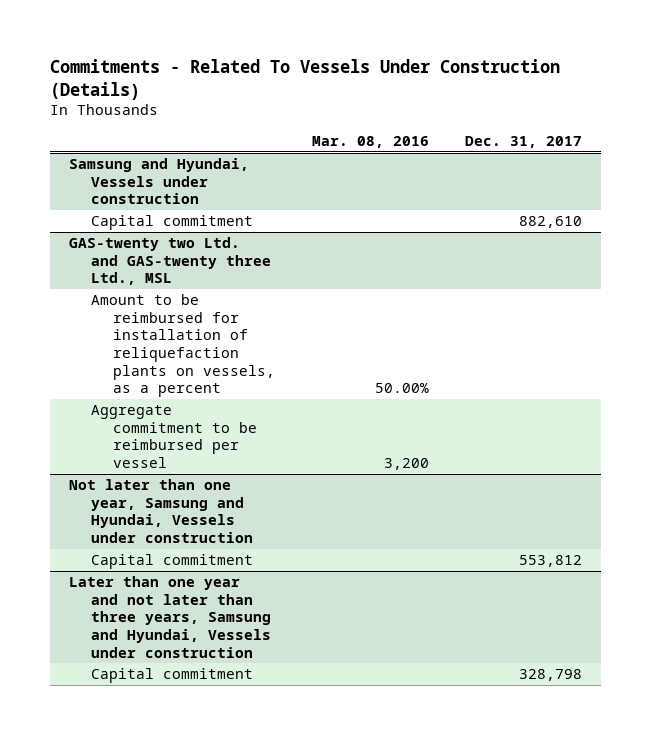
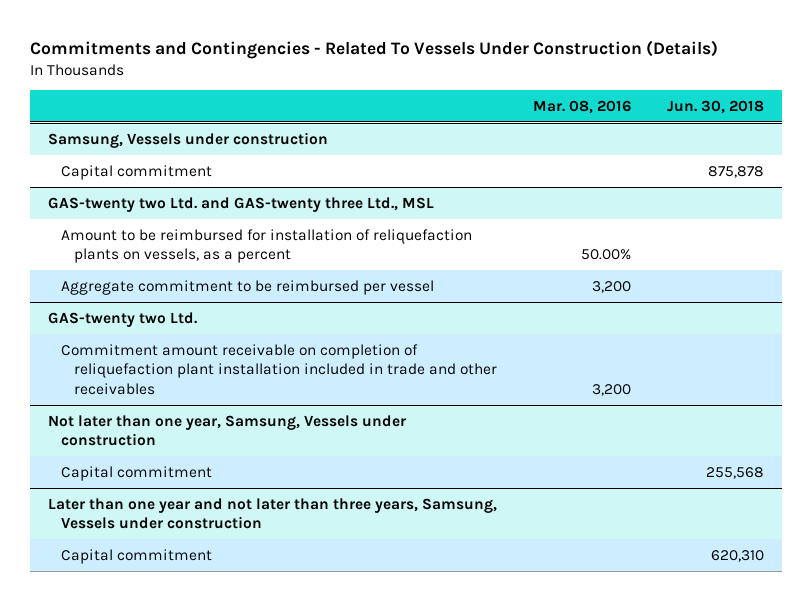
- Commitments - Related To Vessels Under Construction (Details)
+ Commitments and Contingencies - Related To Vessels Under Construction (Details)
- | Mar. 08, 2016 | Dec. 31, 2017
+ | Mar. 08, 2016 | Jun. 30, 2018
- Samsung and Hyundai, Vessels under construction
+ Samsung, Vessels under construction
- Not later than one year, Samsung and Hyundai, Vessels under construction
+ GAS-twenty two Ltd.
+ Commitment amount receivable on completion of reliquefaction plant installation included in trade and other receivables | 3,200 |
+ Not later than one year, Samsung, Vessels under construction
- Later than one year and not later than three years, Samsung and Hyundai, Vessels under construction
+ Later than one year and not later than three years, Samsung, Vessels under construction

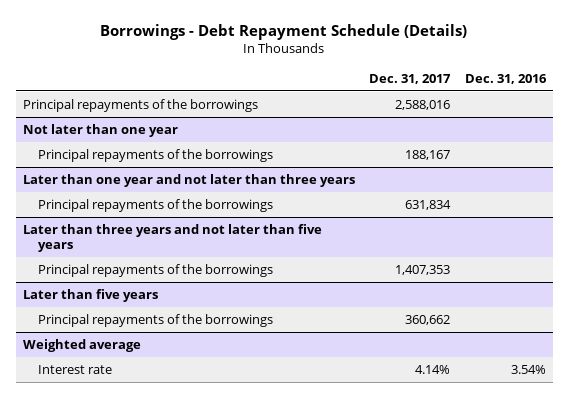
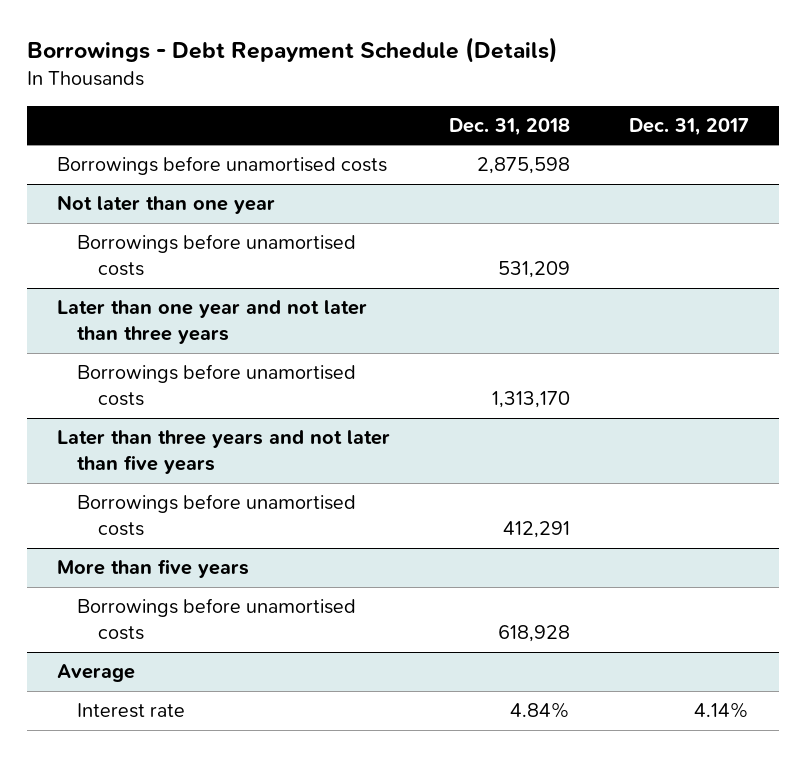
- | Dec. 31, 2017 | Dec. 31, 2016
+ | Dec. 31, 2018 | Dec. 31, 2017
- Principal repayments of the borrowings | 2,588,016 |
+ Borrowings before unamortised costs | 2,875,598 |
@ Not later than one year
- Principal repayments of the borrowings | 188,167 |
+ Borrowings before unamortised costs | 531,209 |
@ Later than one year and not later than three years
- Principal repayments of the borrowings | 631,834 |
+ Borrowings before unamortised costs | 1,313,170 |
@ Later than three years and not later than five years
- Principal repayments of the borrowings | 1,407,353 |
- Later than five years
- Principal repayments of the borrowings | 360,662 |
- Weighted average
@ Later than three years and not later than five years
+ Borrowings before unamortised costs | 412,291 |
+ More than five years
+ Borrowings before unamortised costs | 618,928 |
+ Average

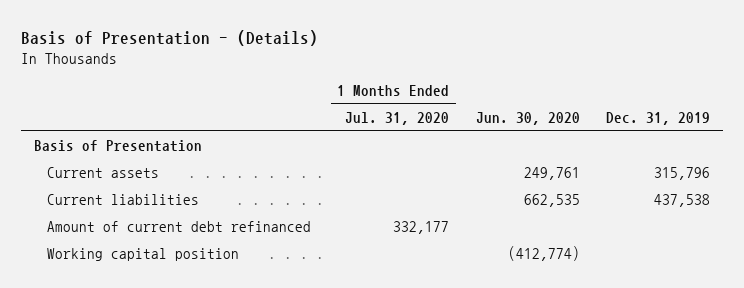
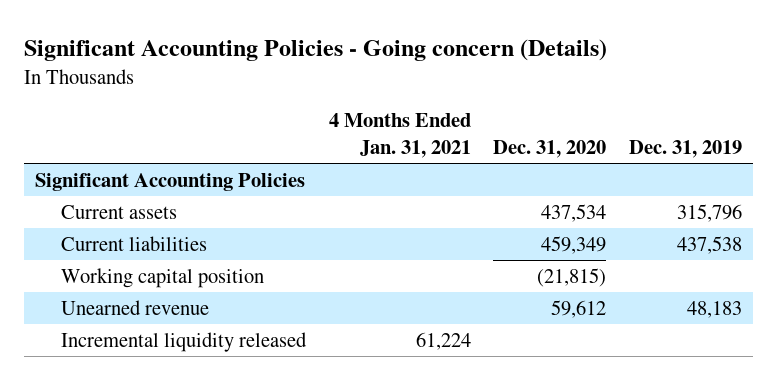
- Basis of Presentation - (Details)
+ Significant Accounting Policies - Going concern (Details)
- | 1 Months Ended Jul. 31, 2020 | Jun. 30, 2020 | Dec. 31, 2019
+ | 4 Months Ended Jan. 31, 2021 | Dec. 31, 2020 | Dec. 31, 2019
- Basis of Presentation
+ Significant Accounting Policies
- Amount of current debt refinanced | 332,177 | |
+ Unearned revenue | | 59,612 | 48,183
+ Incremental liquidity released | 61,224 | |

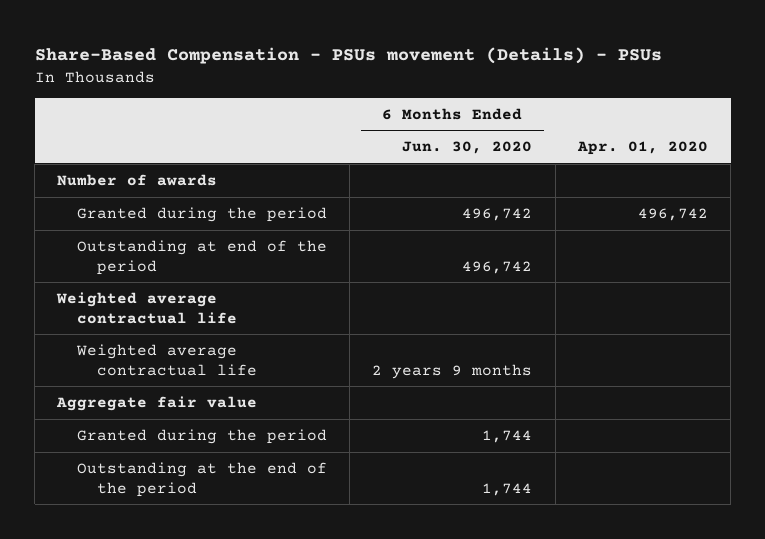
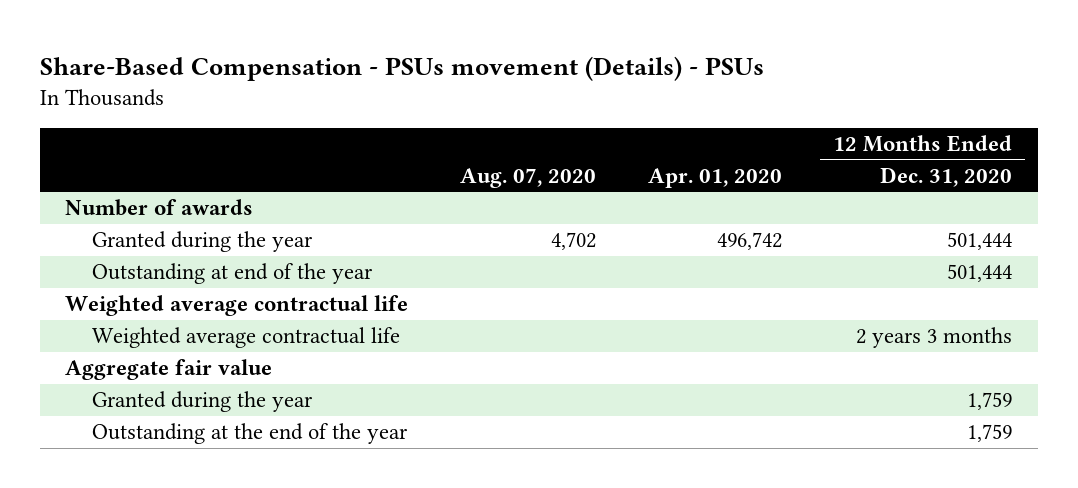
- | 6 Months Ended Jun. 30, 2020 | Apr. 01, 2020
+ | Aug. 07, 2020 | Apr. 01, 2020 | 12 Months Ended Dec. 31, 2020
- Granted during the period | 496,742 | 496,742
- Outstanding at end of the period | 496,742 |
+ Granted during the year | 4,702 | 496,742 | 501,444
+ Outstanding at end of the year | | | 501,444
- Granted during the period | 1,744 |
- Outstanding at the end of the period | 1,744 |
+ Granted during the year | | | 1,759
+ Outstanding at the end of the year | | | 1,759

